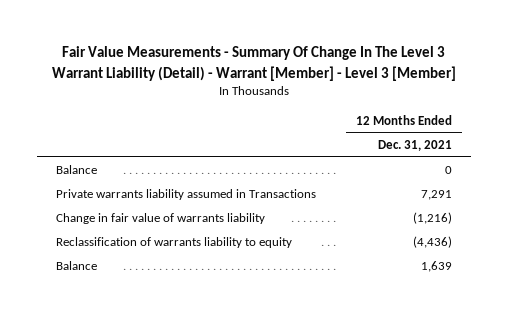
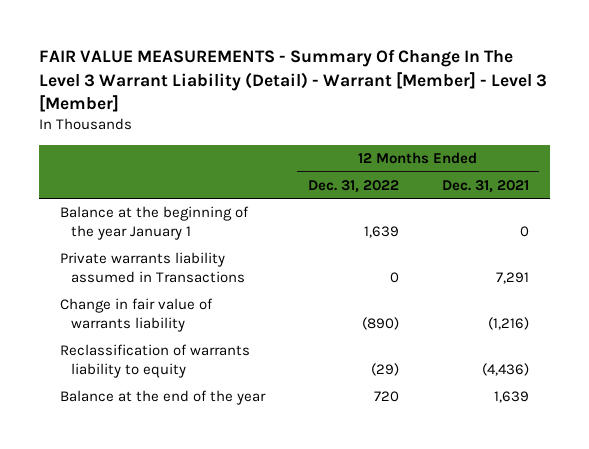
- Fair Value Measurements - Summary Of Change In The Level 3 Warrant Liability (Detail) - Warrant [Member] - Level 3 [Member]
+ FAIR VALUE MEASUREMENTS - Summary Of Change In The Level 3 Warrant Liability (Detail) - Warrant [Member] - Level 3 [Member]
- | 12 Months Ended Dec. 31, 2021
+ | 12 Months Ended Dec. 31, 2022 | 12 Months Ended Dec. 31, 2021
- Balance | 0
+ Balance at the beginning of the year January 1 | 1,639 | 0
- Balance | 1,639
+ Balance at the end of the year | 720 | 1,639

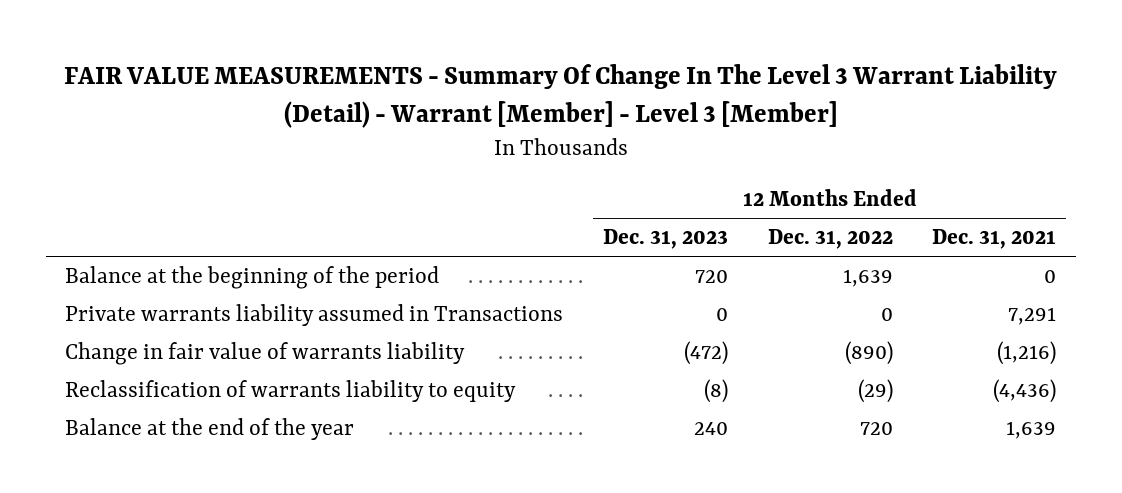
- | 12 Months Ended Dec. 31, 2022 | 12 Months Ended Dec. 31, 2021
+ | 12 Months Ended Dec. 31, 2023 | 12 Months Ended Dec. 31, 2022 | 12 Months Ended Dec. 31, 2021
- Balance at the beginning of the year January 1 | 1,639 | 0
+ Balance at the beginning of the period | 720 | 1,639 | 0

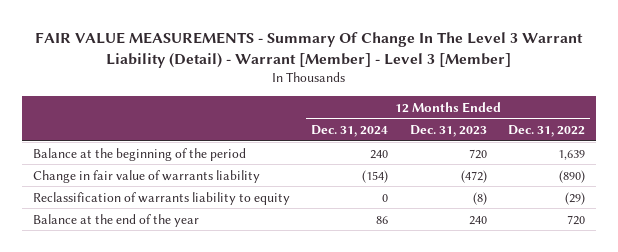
- | 12 Months Ended Dec. 31, 2023 | 12 Months Ended Dec. 31, 2022 | 12 Months Ended Dec. 31, 2021
+ | 12 Months Ended Dec. 31, 2024 | 12 Months Ended Dec. 31, 2023 | 12 Months Ended Dec. 31, 2022
- Private warrants liability assumed in Transactions | 0 | 0 | 7,291

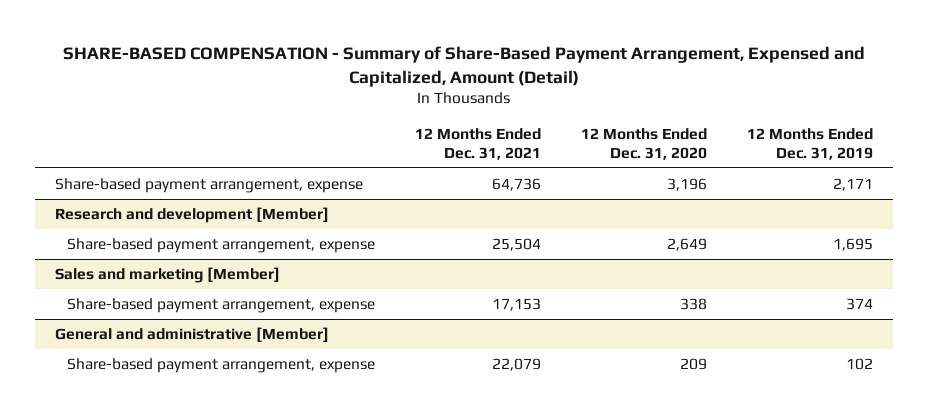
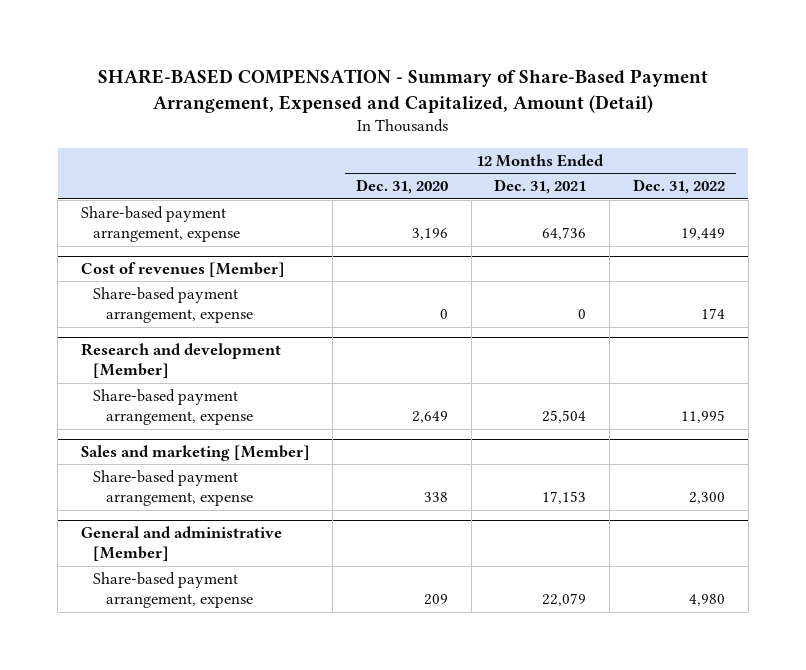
- | 12 Months Ended Dec. 31, 2021 | 12 Months Ended Dec. 31, 2020 | 12 Months Ended Dec. 31, 2019
+ | 12 Months Ended Dec. 31, 2020 | 12 Months Ended Dec. 31, 2021 | 12 Months Ended Dec. 31, 2022
+ Cost of revenues [Member]
+ Share-based payment arrangement, expense | 0 | 0 | 174

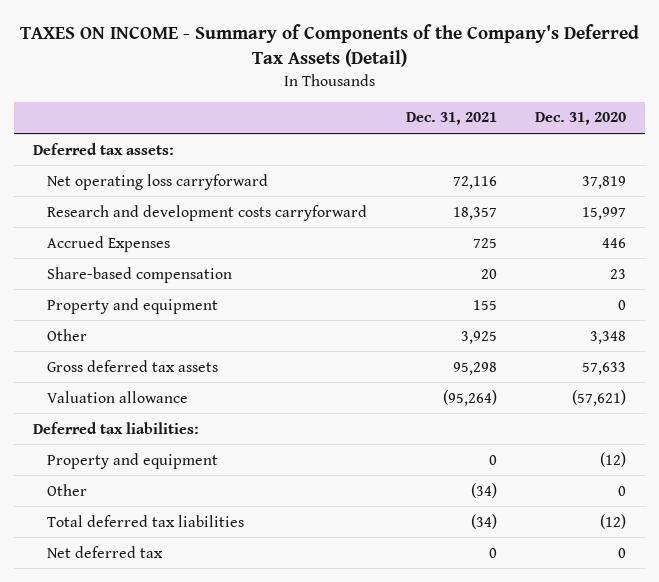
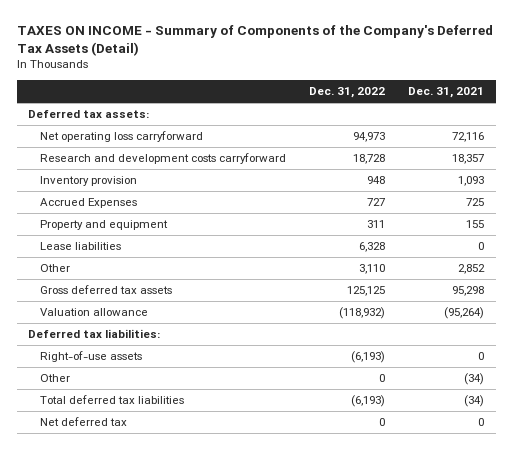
- | Dec. 31, 2021 | Dec. 31, 2020
+ | Dec. 31, 2022 | Dec. 31, 2021
+ Inventory provision | 948 | 1,093
- Share-based compensation | 20 | 23
- Other | 3,925 | 3,348
+ Lease liabilities | 6,328 | 0
+ Other | 3,110 | 2,852
- Property and equipment | 0 | (12)
+ Right-of-use assets | (6,193) | 0

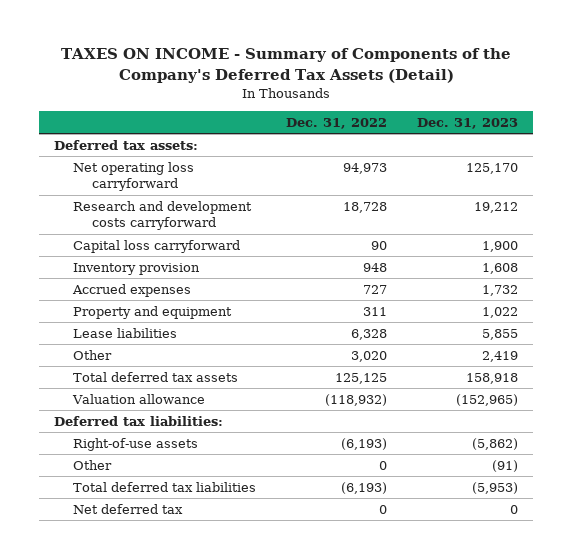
- | Dec. 31, 2022 | Dec. 31, 2021
+ | Dec. 31, 2022 | Dec. 31, 2023
+ Capital loss carryforward | 90 | 1,900
- Accrued Expenses | 727 | 725
+ Accrued expenses | 727 | 1,732
- Other | 3,110 | 2,852
- Gross deferred tax assets | 125,125 | 95,298
+ Other | 3,020 | 2,419
+ Total deferred tax assets | 125,125 | 158,918

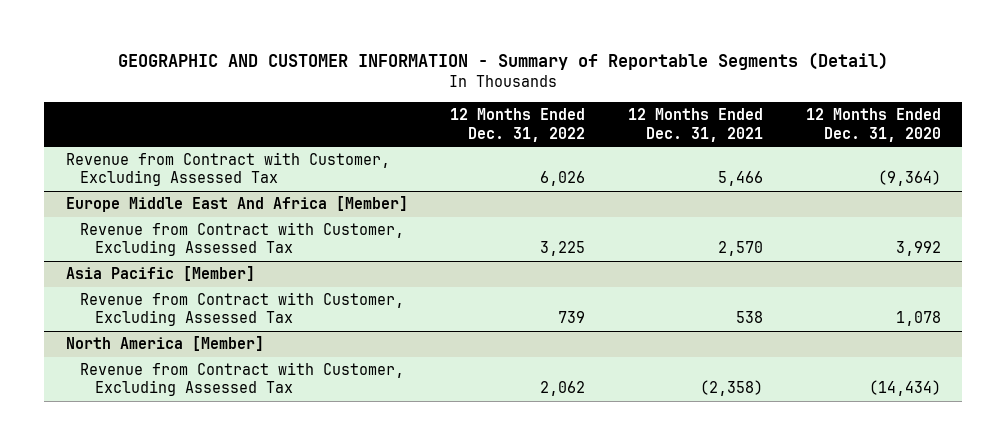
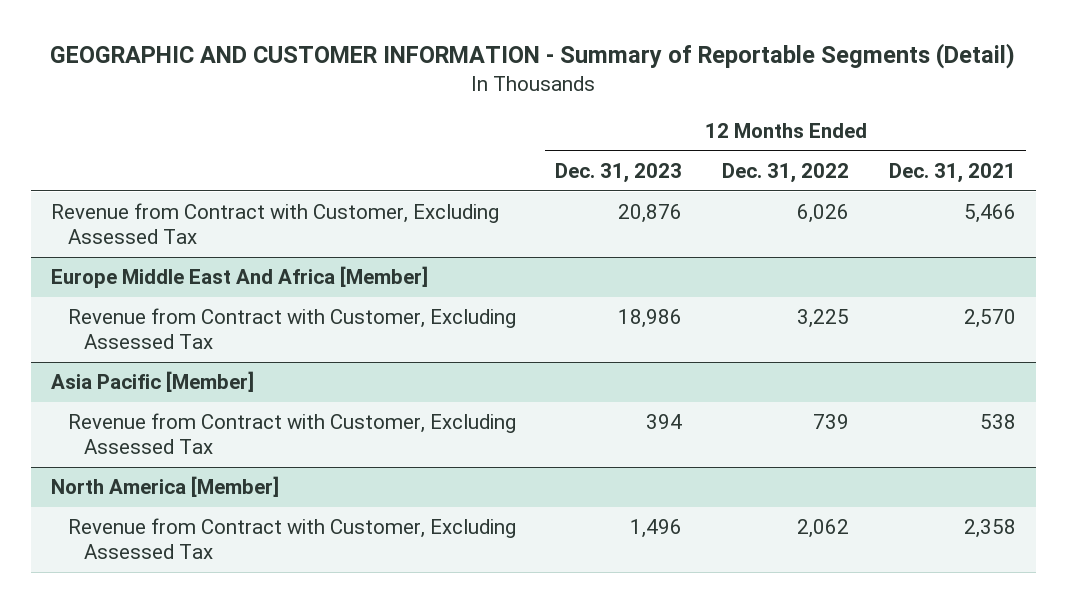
- | 12 Months Ended Dec. 31, 2022 | 12 Months Ended Dec. 31, 2021 | 12 Months Ended Dec. 31, 2020
+ | 12 Months Ended Dec. 31, 2023 | 12 Months Ended Dec. 31, 2022 | 12 Months Ended Dec. 31, 2021
@ North America [Member]
- Revenue from Contract with Customer, Excluding Assessed Tax | 2,062 | (2,358) | (14,434)
+ Revenue from Contract with Customer, Excluding Assessed Tax | 1,496 | 2,062 | 2,358

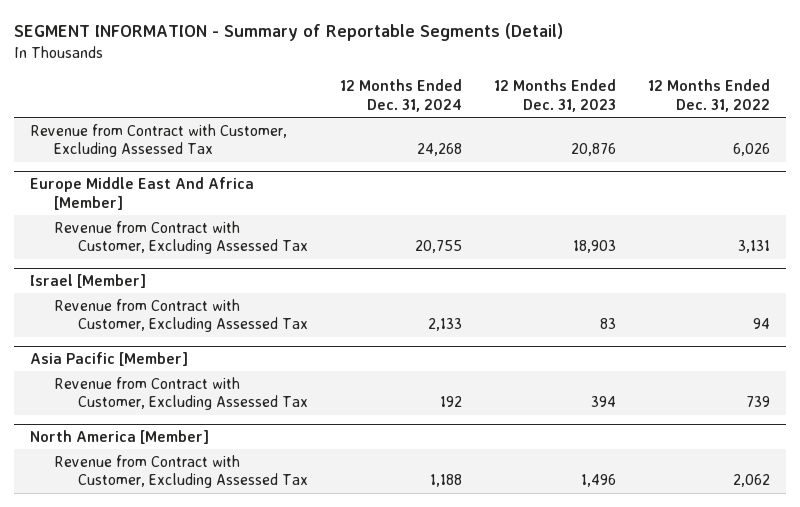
- GEOGRAPHIC AND CUSTOMER INFORMATION - Summary of Reportable Segments (Detail)
+ SEGMENT INFORMATION - Summary of Reportable Segments (Detail)
- | 12 Months Ended Dec. 31, 2023 | 12 Months Ended Dec. 31, 2022 | 12 Months Ended Dec. 31, 2021
+ | 12 Months Ended Dec. 31, 2024 | 12 Months Ended Dec. 31, 2023 | 12 Months Ended Dec. 31, 2022
@ Europe Middle East And Africa [Member]
- Revenue from Contract with Customer, Excluding Assessed Tax | 18,986 | 3,225 | 2,570
+ Revenue from Contract with Customer, Excluding Assessed Tax | 20,755 | 18,903 | 3,131
+ Israel [Member]
+ Revenue from Contract with Customer, Excluding Assessed Tax | 2,133 | 83 | 94

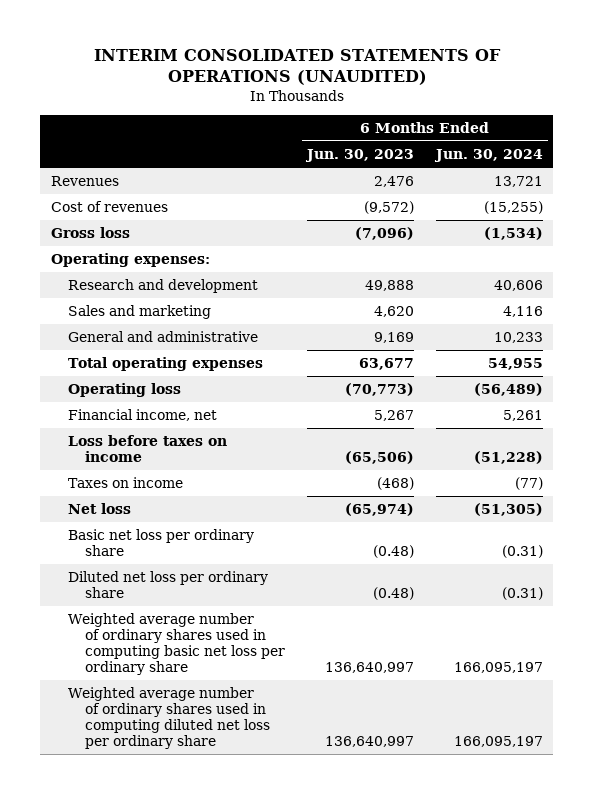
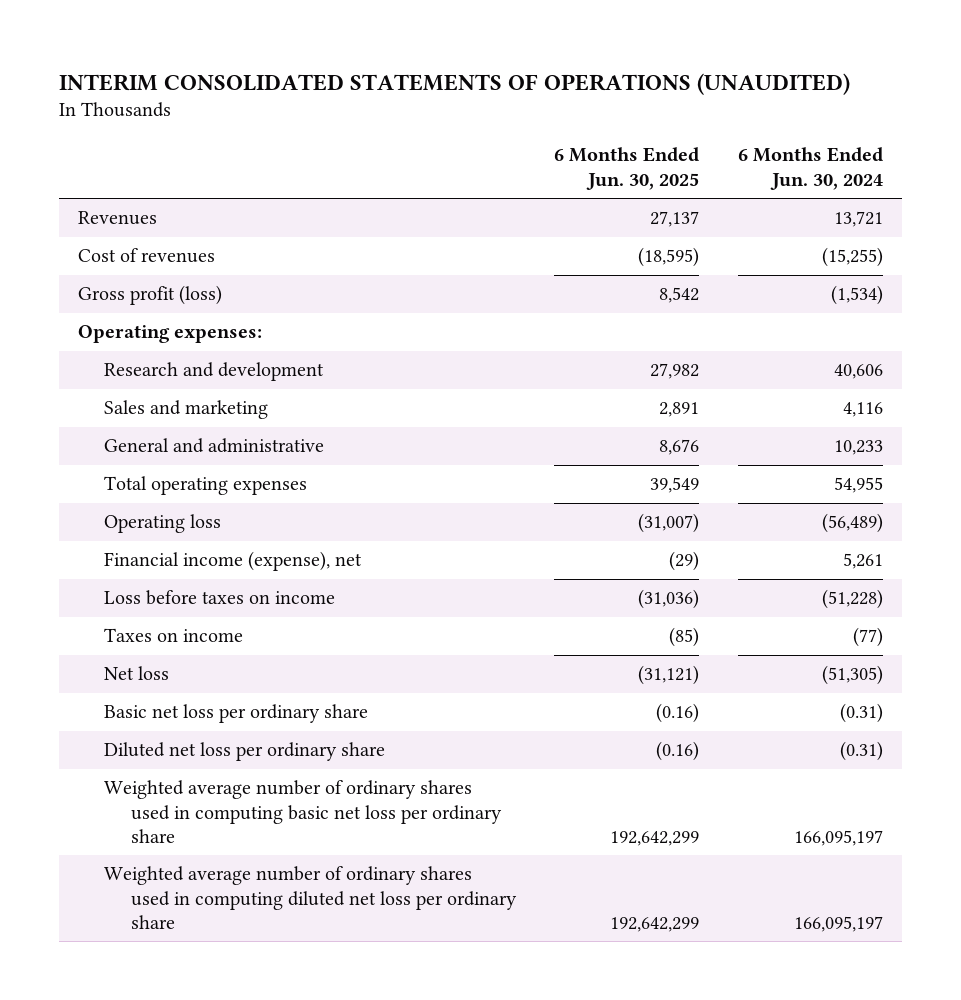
- | 6 Months Ended Jun. 30, 2023 | 6 Months Ended Jun. 30, 2024
+ | 6 Months Ended Jun. 30, 2025 | 6 Months Ended Jun. 30, 2024
- Gross loss | (7,096) | (1,534)
+ Gross profit (loss) | 8,542 | (1,534)
- Financial income, net | 5,267 | 5,261
+ Financial income (expense), net | (29) | 5,261

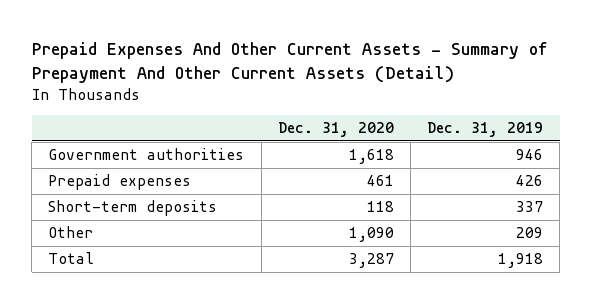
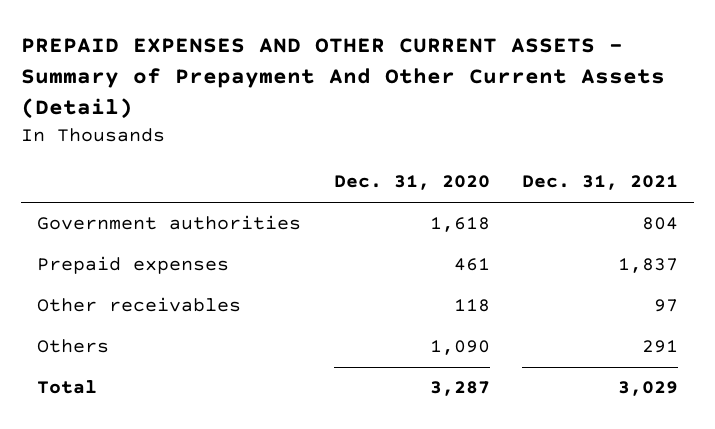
- Prepaid Expenses And Other Current Assets - Summary of Prepayment And Other Current Assets (Detail)
+ PREPAID EXPENSES AND OTHER CURRENT ASSETS - Summary of Prepayment And Other Current Assets (Detail)
- | Dec. 31, 2020 | Dec. 31, 2019
+ | Dec. 31, 2020 | Dec. 31, 2021
- Short-term deposits | 118 | 337
- Other | 1,090 | 209
+ Other receivables | 118 | 97
+ Others | 1,090 | 291

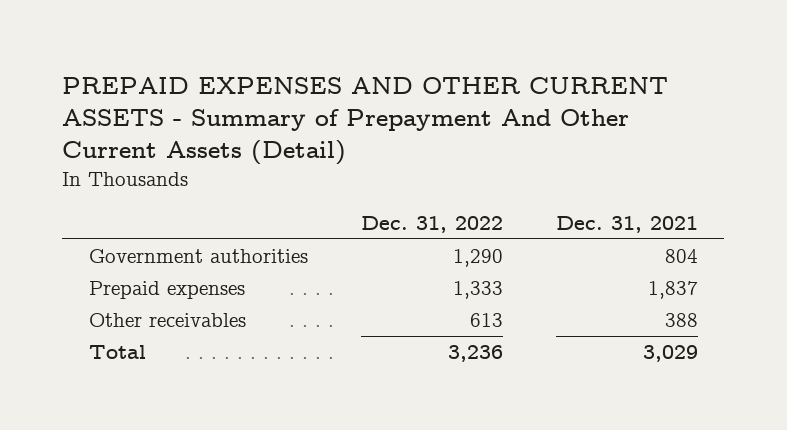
- | Dec. 31, 2020 | Dec. 31, 2021
+ | Dec. 31, 2022 | Dec. 31, 2021
- Other receivables | 118 | 97
- Others | 1,090 | 291
+ Other receivables | 613 | 388

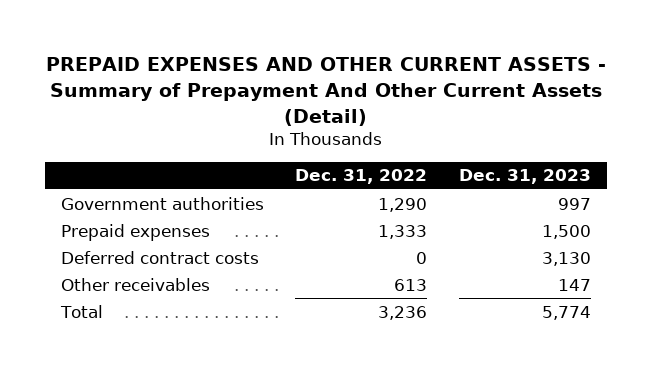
- | Dec. 31, 2022 | Dec. 31, 2021
+ | Dec. 31, 2022 | Dec. 31, 2023
+ Deferred contract costs | 0 | 3,130

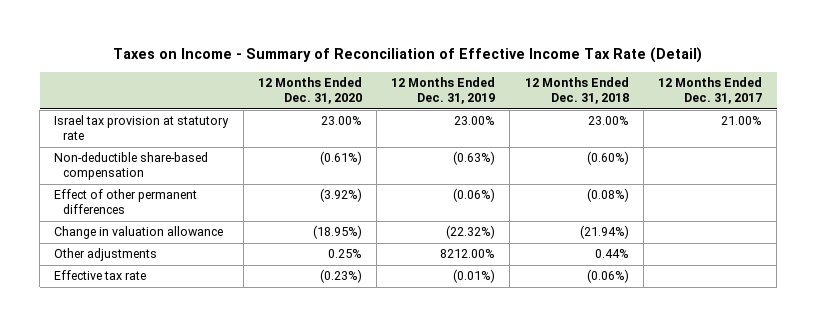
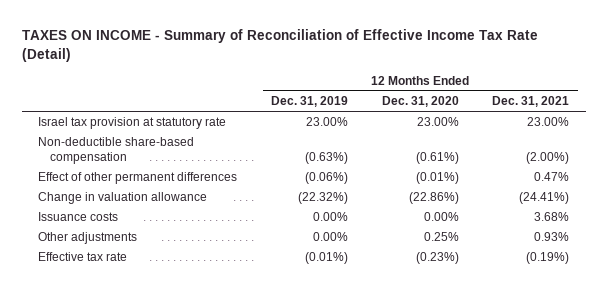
- Taxes on Income - Summary of Reconciliation of Effective Income Tax Rate (Detail)
+ TAXES ON INCOME - Summary of Reconciliation of Effective Income Tax Rate (Detail)
- | 12 Months Ended Dec. 31, 2020 | 12 Months Ended Dec. 31, 2019 | 12 Months Ended Dec. 31, 2018 | 12 Months Ended Dec. 31, 2017
+ | 12 Months Ended Dec. 31, 2019 | 12 Months Ended Dec. 31, 2020 | 12 Months Ended Dec. 31, 2021
- Effect of other permanent differences | (3.92%) | (0.06%) | (0.08%) |
- Change in valuation allowance | (18.95%) | (22.32%) | (21.94%) |
- Other adjustments | 0.25% | 8212.00% | 0.44% |
+ Effect of other permanent differences | (0.06%) | (0.01%) | 0.47%
+ Change in valuation allowance | (22.32%) | (22.86%) | (24.41%)
+ Issuance costs | 0.00% | 0.00% | 3.68%
+ Other adjustments | 0.00% | 0.25% | 0.93%

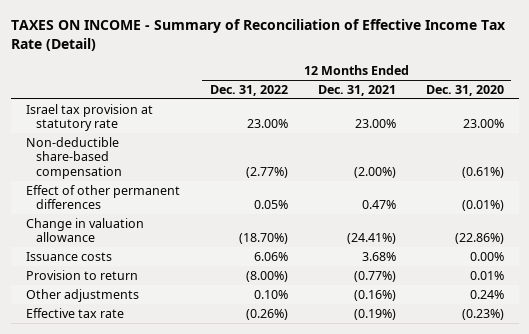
- | 12 Months Ended Dec. 31, 2019 | 12 Months Ended Dec. 31, 2020 | 12 Months Ended Dec. 31, 2021
+ | 12 Months Ended Dec. 31, 2022 | 12 Months Ended Dec. 31, 2021 | 12 Months Ended Dec. 31, 2020
- Other adjustments | 0.00% | 0.25% | 0.93%
+ Provision to return | (8.00%) | (0.77%) | 0.01%
+ Other adjustments | 0.10% | (0.16%) | 0.24%

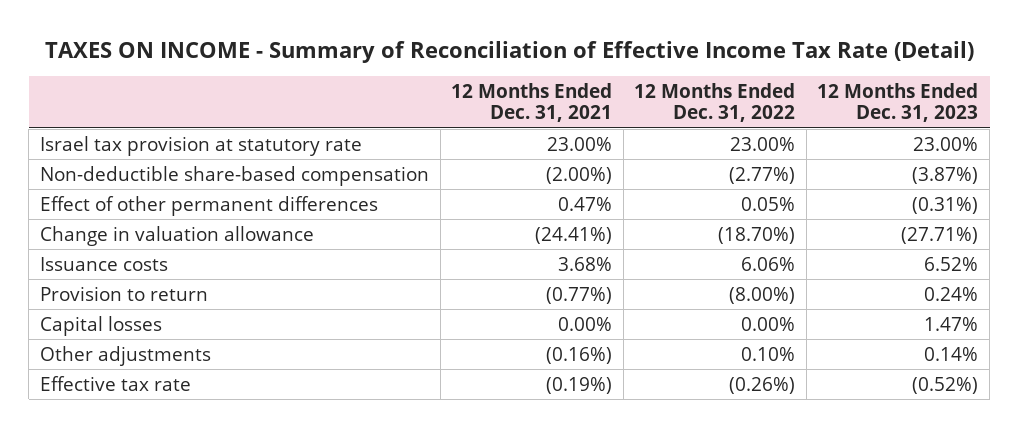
- | 12 Months Ended Dec. 31, 2022 | 12 Months Ended Dec. 31, 2021 | 12 Months Ended Dec. 31, 2020
+ | 12 Months Ended Dec. 31, 2021 | 12 Months Ended Dec. 31, 2022 | 12 Months Ended Dec. 31, 2023
+ Capital losses | 0.00% | 0.00% | 1.47%

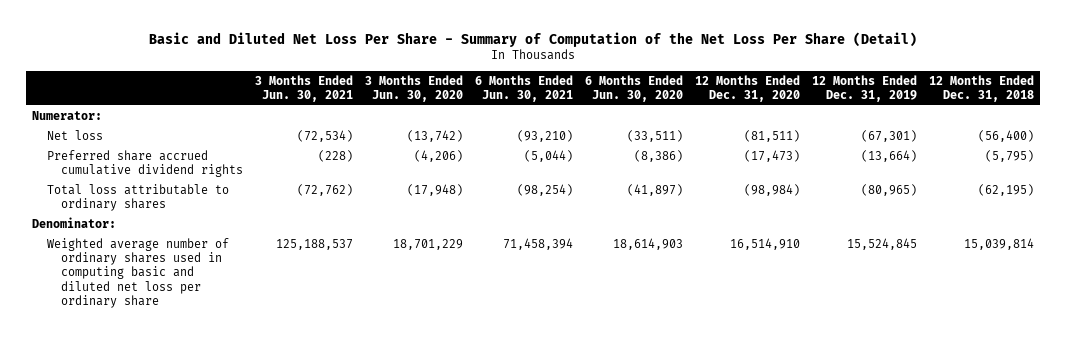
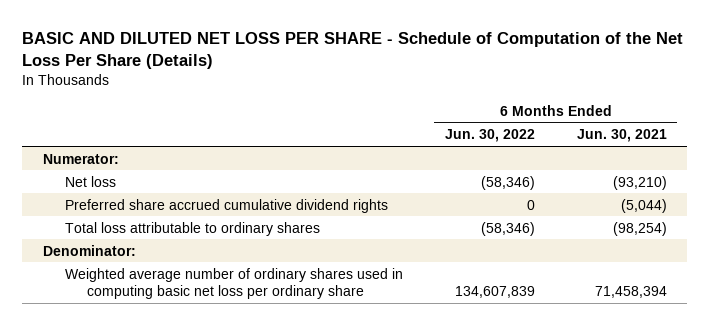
- Basic and Diluted Net Loss Per Share - Summary of Computation of the Net Loss Per Share (Detail)
+ BASIC AND DILUTED NET LOSS PER SHARE - Schedule of Computation of the Net Loss Per Share (Details)
- | 3 Months Ended Jun. 30, 2021 | 3 Months Ended Jun. 30, 2020 | 6 Months Ended Jun. 30, 2021 | 6 Months Ended Jun. 30, 2020 | 12 Months Ended Dec. 31, 2020 | 12 Months Ended Dec. 31, 2019 | 12 Months Ended Dec. 31, 2018
+ | 6 Months Ended Jun. 30, 2022 | 6 Months Ended Jun. 30, 2021
- Weighted average number of ordinary shares used in computing basic and diluted net loss per ordinary share | 125,188,537 | 18,701,229 | 71,458,394 | 18,614,903 | 16,514,910 | 15,524,845 | 15,039,814
+ Weighted average number of ordinary shares used in computing basic net loss per ordinary share | 134,607,839 | 71,458,394

